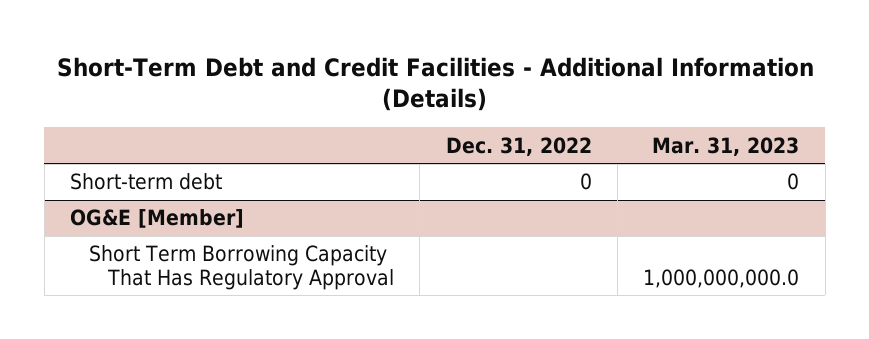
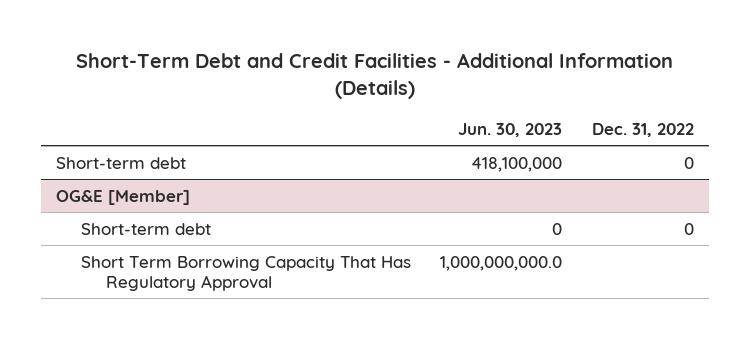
- | Dec. 31, 2022 | Mar. 31, 2023
+ | Jun. 30, 2023 | Dec. 31, 2022
@ OG&E [Member]
+ Short-term debt | 0 | 0

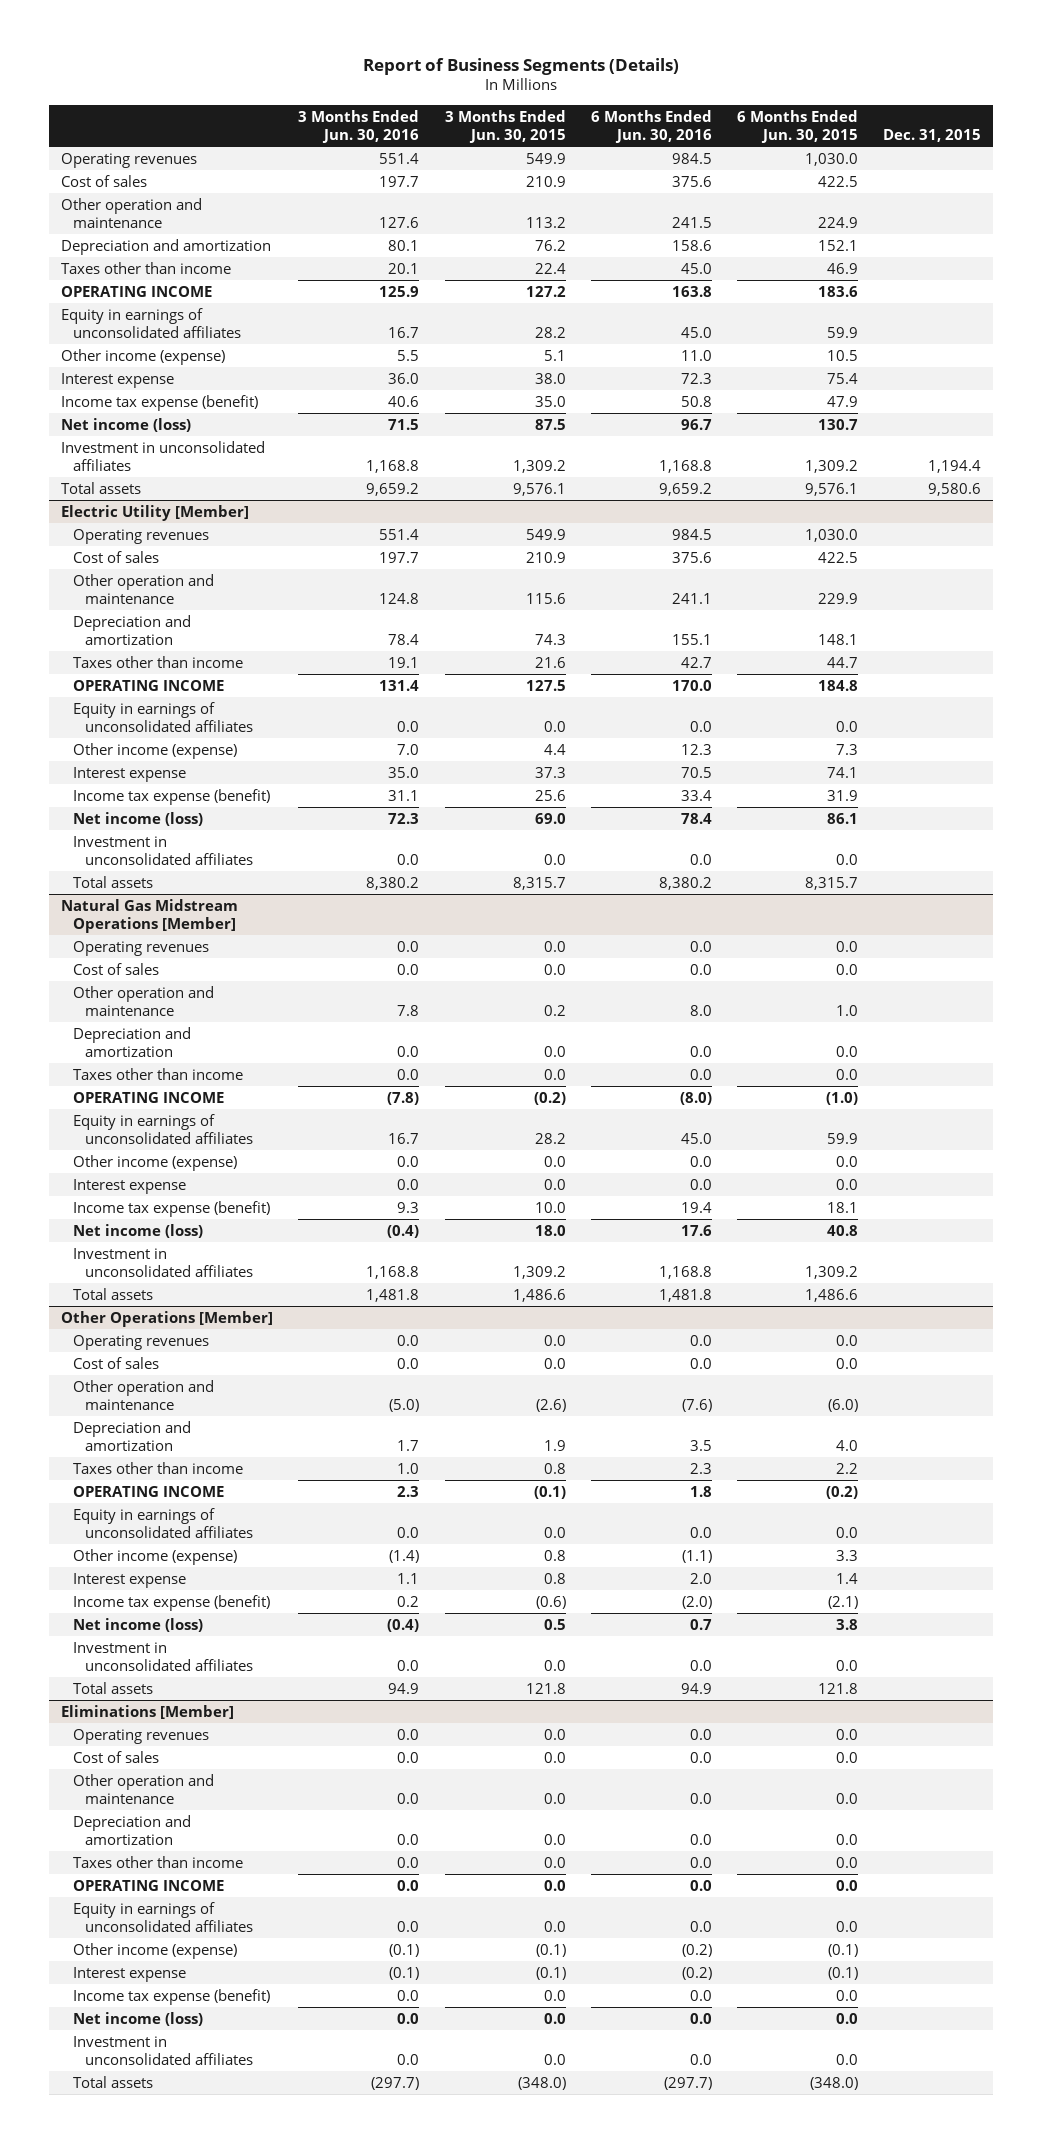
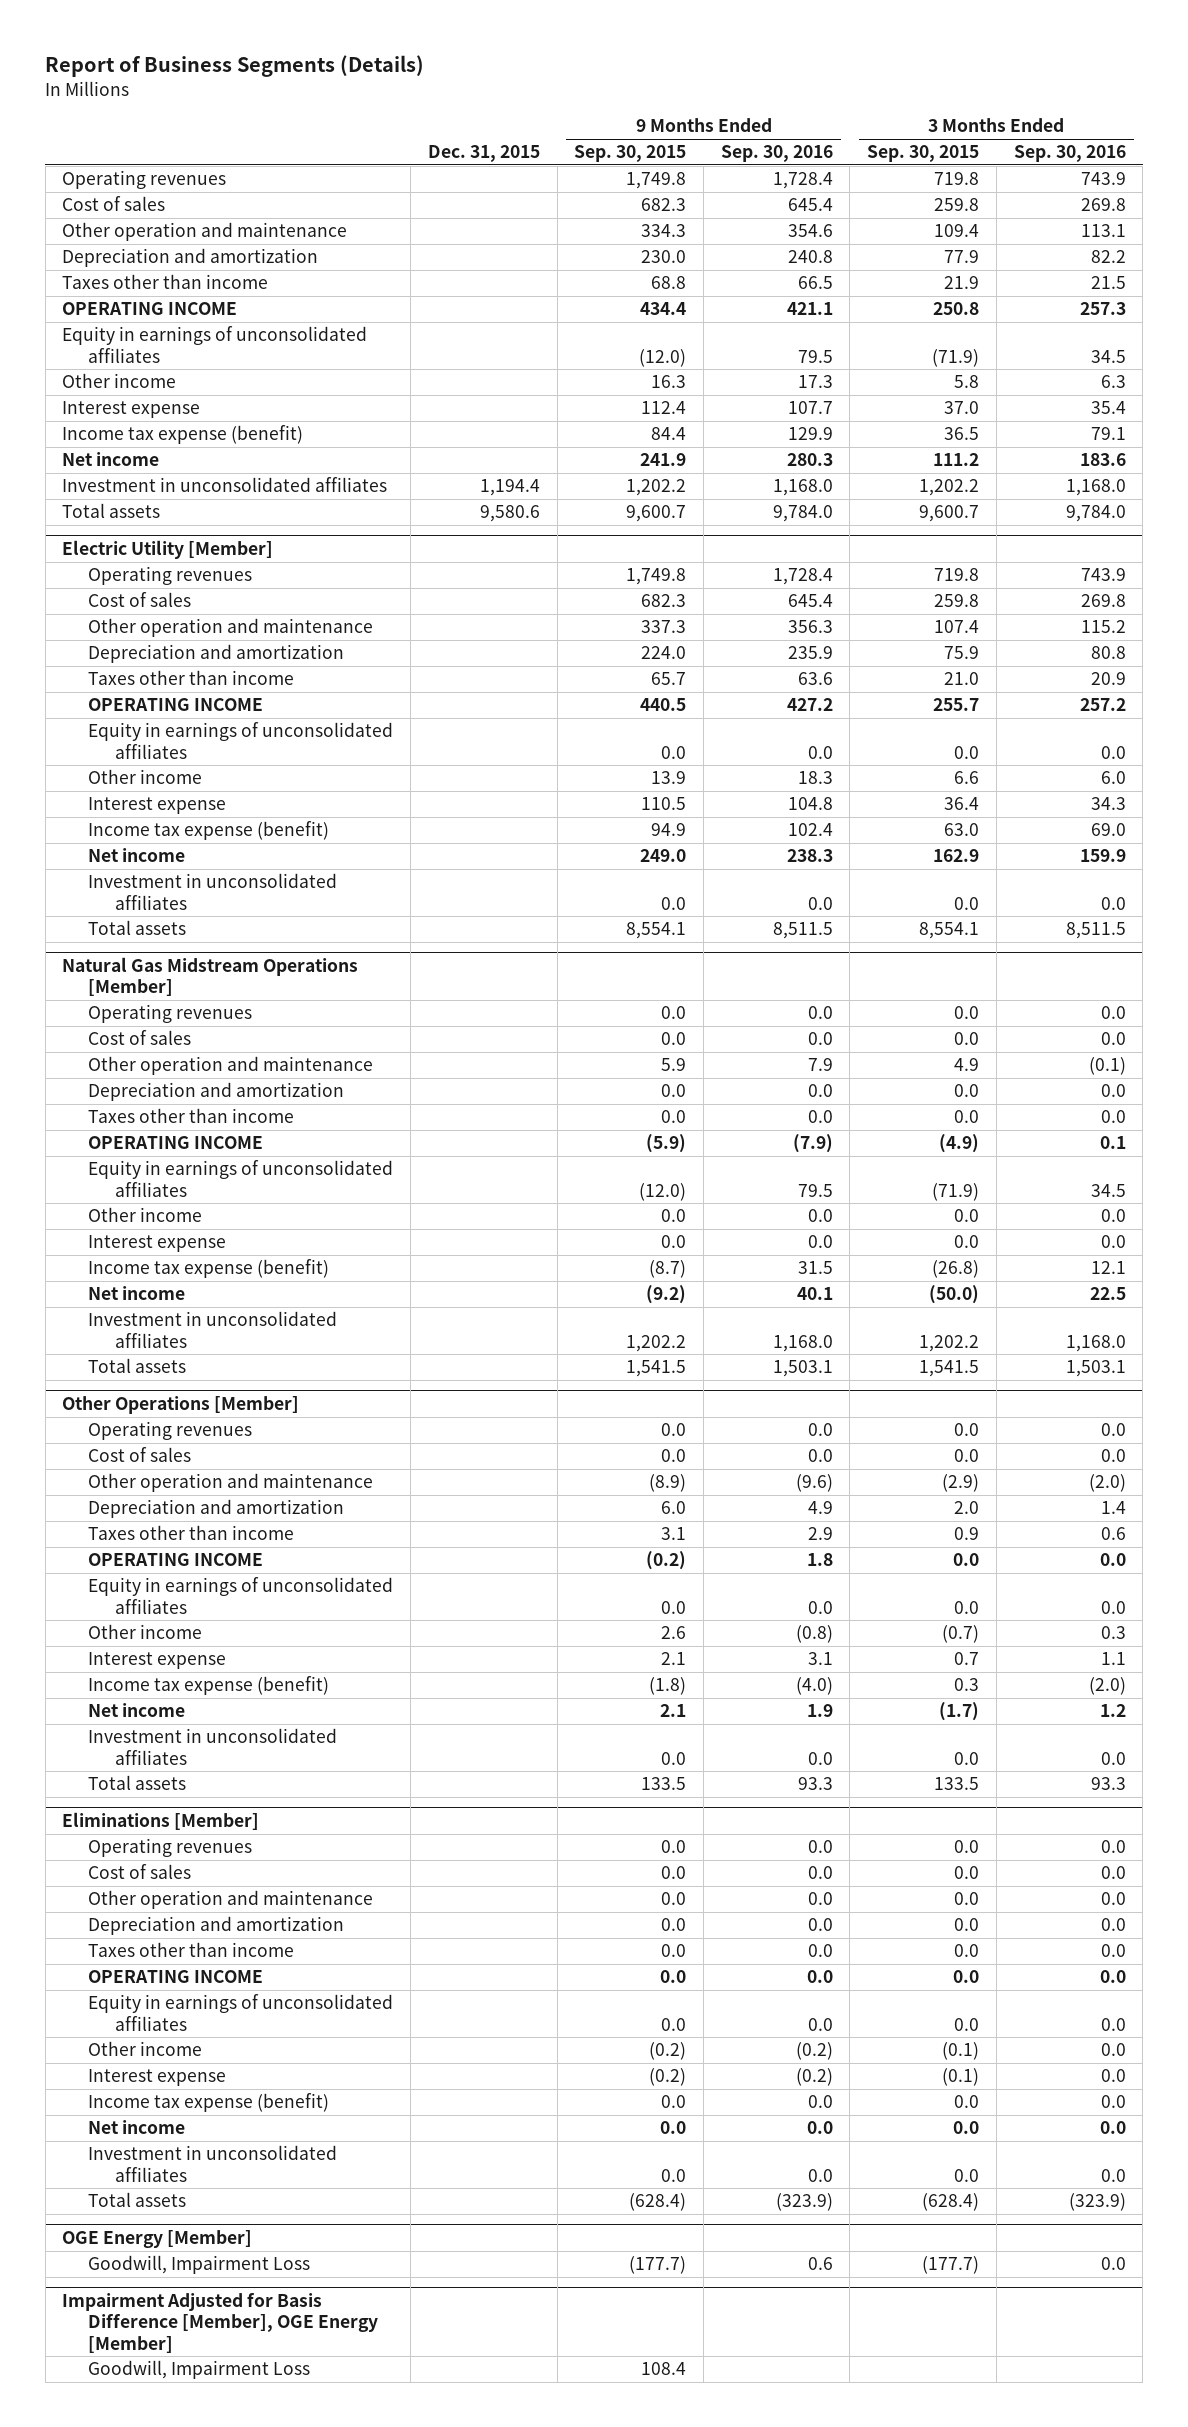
- | 3 Months Ended Jun. 30, 2016 | 3 Months Ended Jun. 30, 2015 | 6 Months Ended Jun. 30, 2016 | 6 Months Ended Jun. 30, 2015 | Dec. 31, 2015
+ | Dec. 31, 2015 | 9 Months Ended Sep. 30, 2015 | 9 Months Ended Sep. 30, 2016 | 3 Months Ended Sep. 30, 2015 | 3 Months Ended Sep. 30, 2016
- Other income (expense) | 5.5 | 5.1 | 11.0 | 10.5 |
+ Other income | | 16.3 | 17.3 | 5.8 | 6.3
- Net income (loss) | 71.5 | 87.5 | 96.7 | 130.7 |
+ Net income | | 241.9 | 280.3 | 111.2 | 183.6
@ Electric Utility [Member]
- Other income (expense) | 7.0 | 4.4 | 12.3 | 7.3 |
+ Other income | | 13.9 | 18.3 | 6.6 | 6.0
- Net income (loss) | 72.3 | 69.0 | 78.4 | 86.1 |
+ Net income | | 249.0 | 238.3 | 162.9 | 159.9
@ Natural Gas Midstream Operations [Member]
- Other income (expense) | 0.0 | 0.0 | 0.0 | 0.0 |
+ Other income | | 0.0 | 0.0 | 0.0 | 0.0
- Net income (loss) | (0.4) | 18.0 | 17.6 | 40.8 |
+ Net income | | (9.2) | 40.1 | (50.0) | 22.5
@ Other Operations [Member]
- Other income (expense) | (1.4) | 0.8 | (1.1) | 3.3 |
+ Other income | | 2.6 | (0.8) | (0.7) | 0.3
- Net income (loss) | (0.4) | 0.5 | 0.7 | 3.8 |
+ Net income | | 2.1 | 1.9 | (1.7) | 1.2
@ Eliminations [Member]
- Other income (expense) | (0.1) | (0.1) | (0.2) | (0.1) |
+ Other income | | (0.2) | (0.2) | (0.1) | 0.0
- Net income (loss) | 0.0 | 0.0 | 0.0 | 0.0 |
+ Net income | | 0.0 | 0.0 | 0.0 | 0.0
+ OGE Energy [Member]
+ Goodwill, Impairment Loss | | (177.7) | 0.6 | (177.7) | 0.0
+ Impairment Adjusted for Basis Difference [Member], OGE Energy [Member]
+ Goodwill, Impairment Loss | | 108.4 | | |

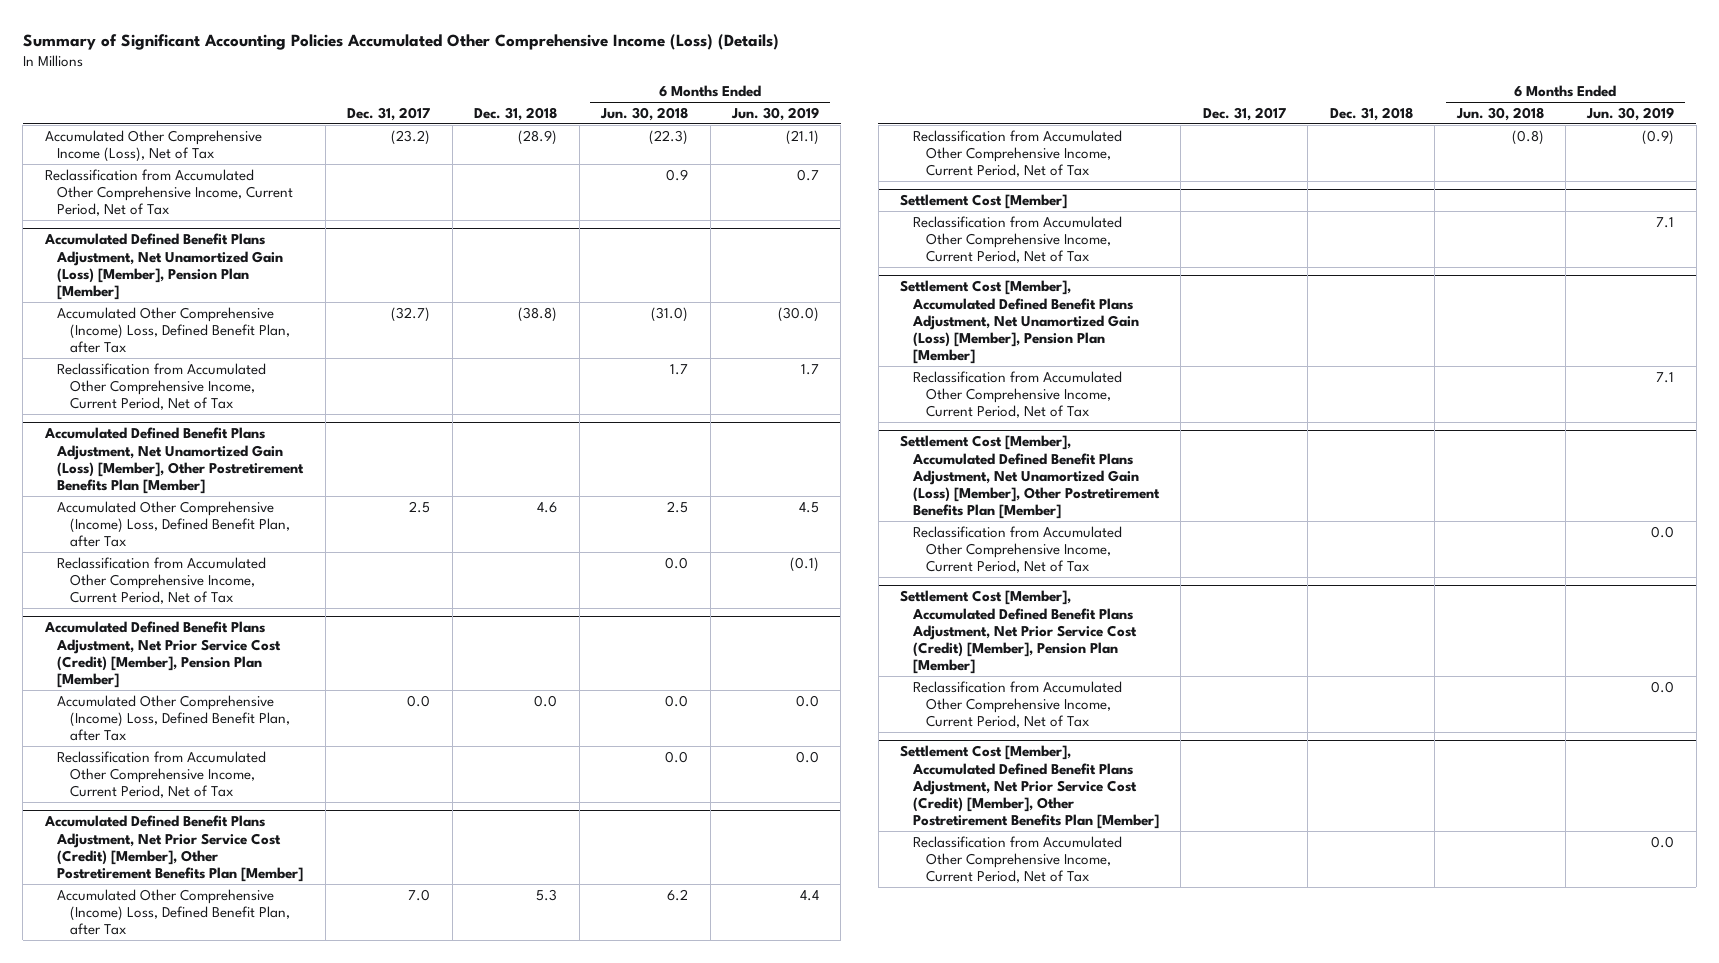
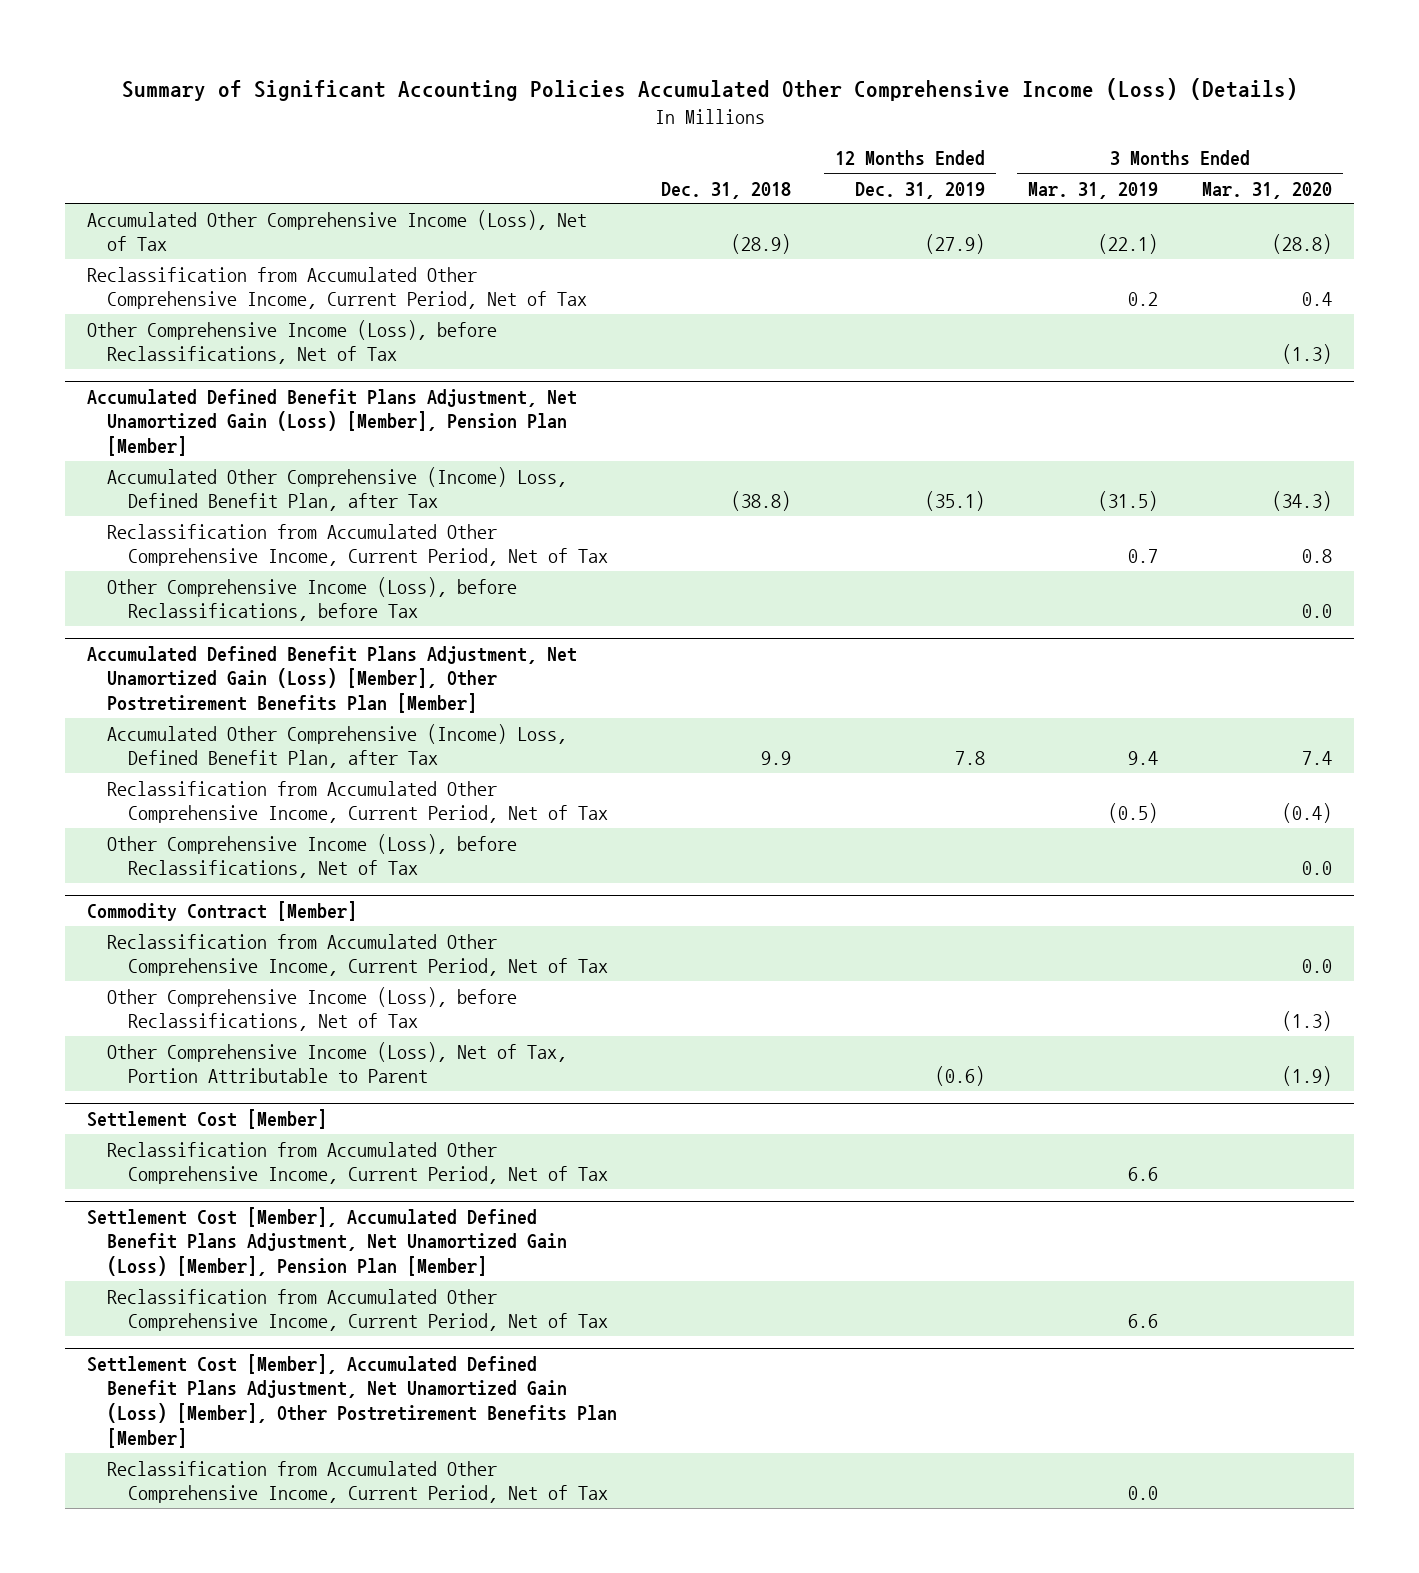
- | Dec. 31, 2017 | Dec. 31, 2018 | 6 Months Ended Jun. 30, 2018 | 6 Months Ended Jun. 30, 2019
+ | Dec. 31, 2018 | 12 Months Ended Dec. 31, 2019 | 3 Months Ended Mar. 31, 2019 | 3 Months Ended Mar. 31, 2020
+ Other Comprehensive Income (Loss), before Reclassifications, Net of Tax | | | | (1.3)
@ Accumulated Defined Benefit Plans Adjustment, Net Unamortized Gain (Loss) [Member], Pension Plan [Member]
+ Other Comprehensive Income (Loss), before Reclassifications, before Tax | | | | 0.0
@ Accumulated Defined Benefit Plans Adjustment, Net Unamortized Gain (Loss) [Member], Other Postretirement Benefits Plan [Member]
- Accumulated Other Comprehensive (Income) Loss, Defined Benefit Plan, after Tax | 2.5 | 4.6 | 2.5 | 4.5
+ Accumulated Other Comprehensive (Income) Loss, Defined Benefit Plan, after Tax | 9.9 | 7.8 | 9.4 | 7.4
- Accumulated Defined Benefit Plans Adjustment, Net Prior Service Cost (Credit) [Member], Pension Plan [Member]
- Accumulated Other Comprehensive (Income) Loss, Defined Benefit Plan, after Tax | 0.0 | 0.0 | 0.0 | 0.0
- Reclassification from Accumulated Other Comprehensive Income, Current Period, Net of Tax | | | 0.0 | 0.0
- Accumulated Defined Benefit Plans Adjustment, Net Prior Service Cost (Credit) [Member], Other Postretirement Benefits Plan [Member]
- Accumulated Other Comprehensive (Income) Loss, Defined Benefit Plan, after Tax | 7.0 | 5.3 | 6.2 | 4.4
- Reclassification from Accumulated Other Comprehensive Income, Current Period, Net of Tax | | | (0.8) | (0.9)
@ Accumulated Defined Benefit Plans Adjustment, Net Unamortized Gain (Loss) [Member], Other Postretirement Benefits Plan [Member]
+ Other Comprehensive Income (Loss), before Reclassifications, Net of Tax | | | | 0.0
+ Commodity Contract [Member]
+ Reclassification from Accumulated Other Comprehensive Income, Current Period, Net of Tax | | | | 0.0
+ Other Comprehensive Income (Loss), before Reclassifications, Net of Tax | | | | (1.3)
+ Other Comprehensive Income (Loss), Net of Tax, Portion Attributable to Parent | | (0.6) | | (1.9)
- Settlement Cost [Member], Accumulated Defined Benefit Plans Adjustment, Net Prior Service Cost (Credit) [Member], Pension Plan [Member]
- Reclassification from Accumulated Other Comprehensive Income, Current Period, Net of Tax | | | | 0.0
- Settlement Cost [Member], Accumulated Defined Benefit Plans Adjustment, Net Prior Service Cost (Credit) [Member], Other Postretirement Benefits Plan [Member]
- Reclassification from Accumulated Other Comprehensive Income, Current Period, Net of Tax | | | | 0.0

